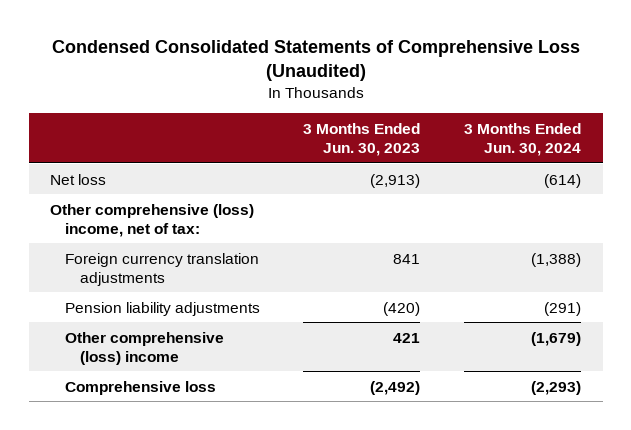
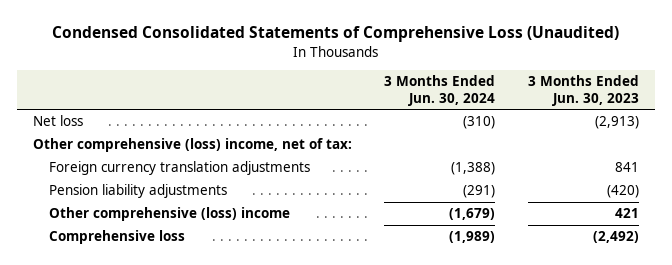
- | 3 Months Ended Jun. 30, 2023 | 3 Months Ended Jun. 30, 2024
+ | 3 Months Ended Jun. 30, 2024 | 3 Months Ended Jun. 30, 2023
- Net loss | (2,913) | (614)
+ Net loss | (310) | (2,913)
- Comprehensive loss | (2,492) | (2,293)
+ Comprehensive loss | (1,989) | (2,492)

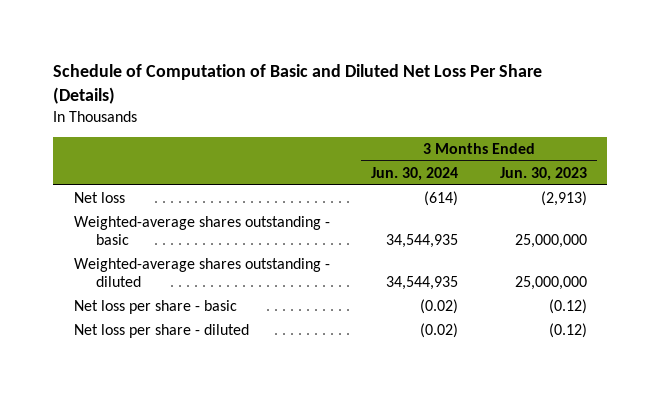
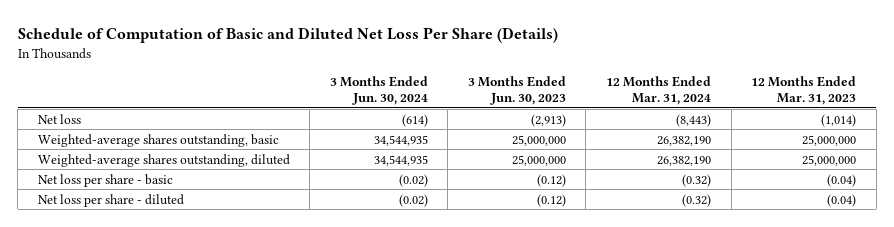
- | 3 Months Ended Jun. 30, 2024 | 3 Months Ended Jun. 30, 2023
+ | 3 Months Ended Jun. 30, 2024 | 3 Months Ended Jun. 30, 2023 | 12 Months Ended Mar. 31, 2024 | 12 Months Ended Mar. 31, 2023
- Weighted-average shares outstanding - basic | 34,544,935 | 25,000,000
- Weighted-average shares outstanding - diluted | 34,544,935 | 25,000,000
+ Weighted-average shares outstanding, basic | 34,544,935 | 25,000,000 | 26,382,190 | 25,000,000
+ Weighted-average shares outstanding, diluted | 34,544,935 | 25,000,000 | 26,382,190 | 25,000,000

